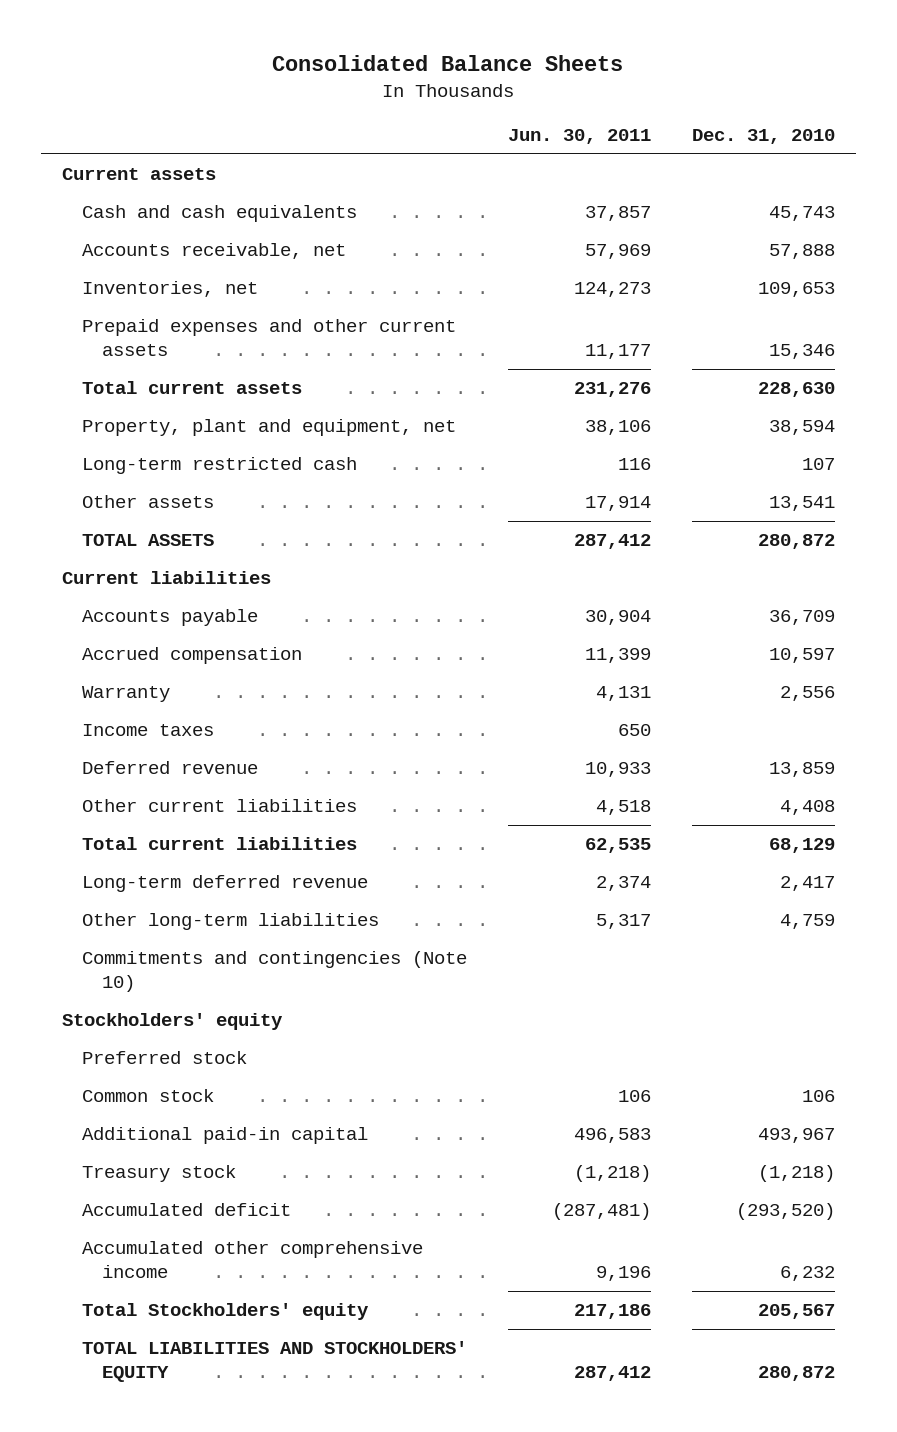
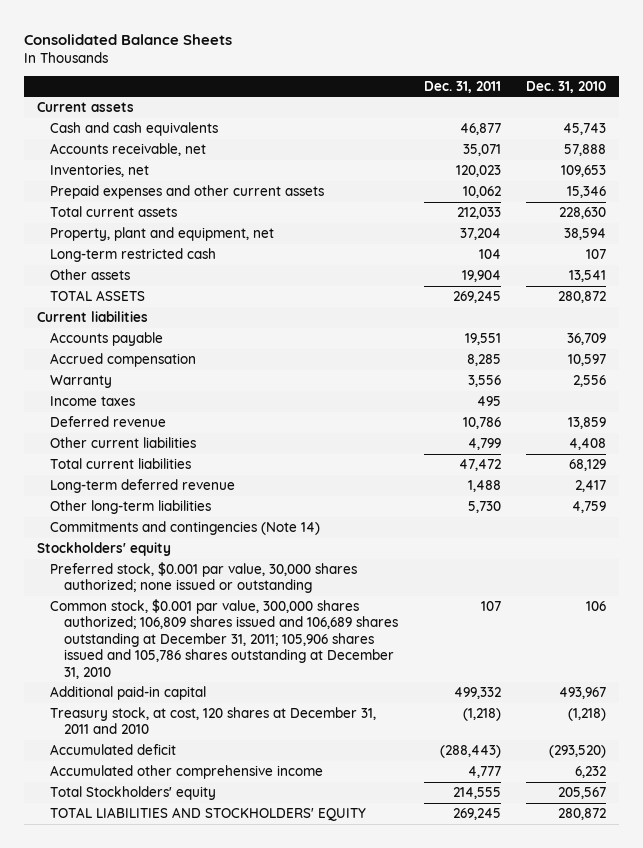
- | Jun. 30, 2011 | Dec. 31, 2010
+ | Dec. 31, 2011 | Dec. 31, 2010
- Commitments and contingencies (Note 10)
+ Commitments and contingencies (Note 14)
- Preferred stock
- Common stock | 106 | 106
+ Preferred stock, $0.001 par value, 30,000 shares authorized; none issued or outstanding
+ Common stock, $0.001 par value, 300,000 shares authorized; 106,809 shares issued and 106,689 shares outstanding at December 31, 2011; 105,906 shares issued and 105,786 shares outstanding at December 31, 2010 | 107 | 106
- Treasury stock | (1,218) | (1,218)
+ Treasury stock, at cost, 120 shares at December 31, 2011 and 2010 | (1,218) | (1,218)

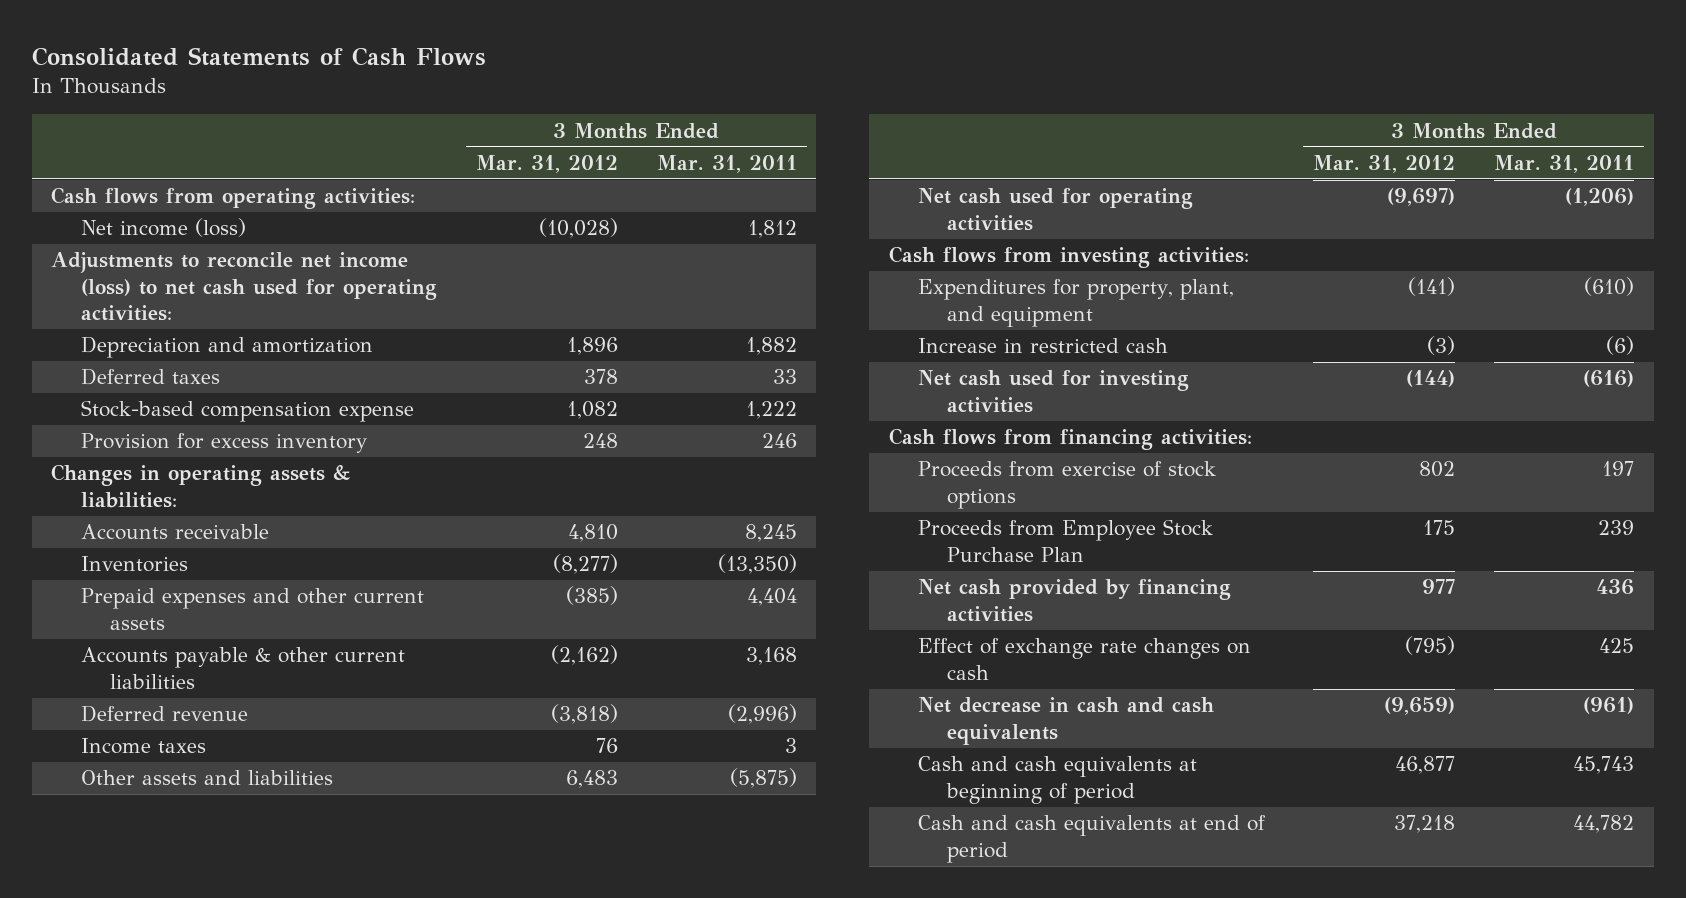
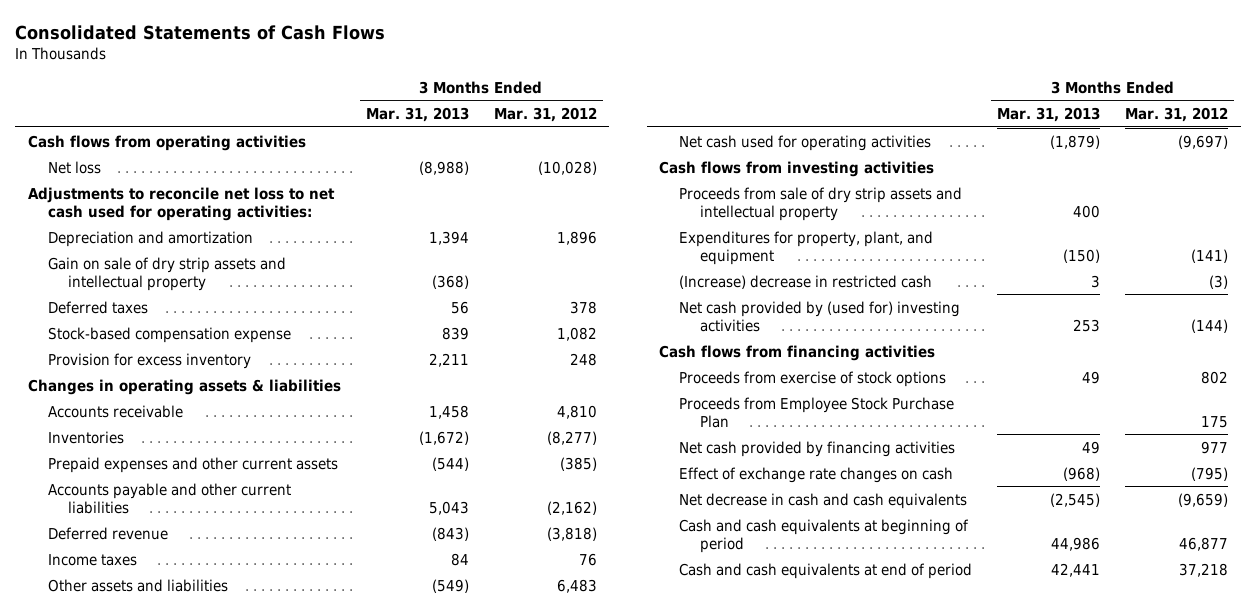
- | 3 Months Ended Mar. 31, 2012 | 3 Months Ended Mar. 31, 2011
+ | 3 Months Ended Mar. 31, 2013 | 3 Months Ended Mar. 31, 2012
- Cash flows from operating activities:
- Net income (loss) | (10,028) | 1,812
- Adjustments to reconcile net income (loss) to net cash used for operating activities:
+ Cash flows from operating activities
+ Net loss | (8,988) | (10,028)
+ Adjustments to reconcile net loss to net cash used for operating activities:
+ Gain on sale of dry strip assets and intellectual property | (368) |
- Changes in operating assets & liabilities:
+ Changes in operating assets & liabilities
- Accounts payable & other current liabilities | (2,162) | 3,168
+ Accounts payable and other current liabilities | 5,043 | (2,162)
- Cash flows from investing activities:
+ Cash flows from investing activities
+ Proceeds from sale of dry strip assets and intellectual property | 400 |
- Increase in restricted cash | (3) | (6)
- Net cash used for investing activities | (144) | (616)
- Cash flows from financing activities:
+ (Increase) decrease in restricted cash | 3 | (3)
+ Net cash provided by (used for) investing activities | 253 | (144)
+ Cash flows from financing activities

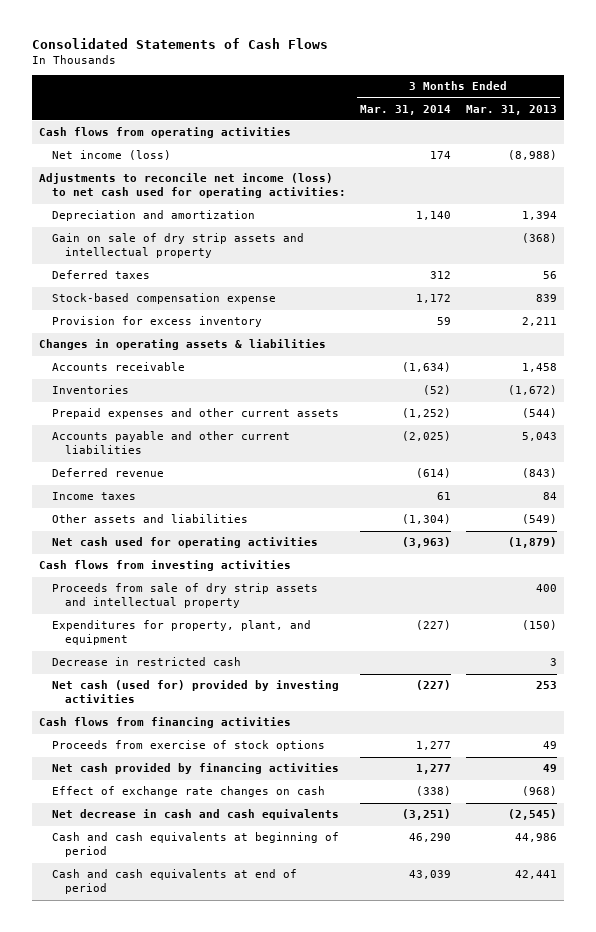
- | 3 Months Ended Mar. 31, 2013 | 3 Months Ended Mar. 31, 2012
+ | 3 Months Ended Mar. 31, 2014 | 3 Months Ended Mar. 31, 2013
- Net loss | (8,988) | (10,028)
- Adjustments to reconcile net loss to net cash used for operating activities:
+ Net income (loss) | 174 | (8,988)
+ Adjustments to reconcile net income (loss) to net cash used for operating activities:
- (Increase) decrease in restricted cash | 3 | (3)
- Net cash provided by (used for) investing activities | 253 | (144)
+ Decrease in restricted cash | | 3
+ Net cash (used for) provided by investing activities | (227) | 253
- Proceeds from Employee Stock Purchase Plan | | 175

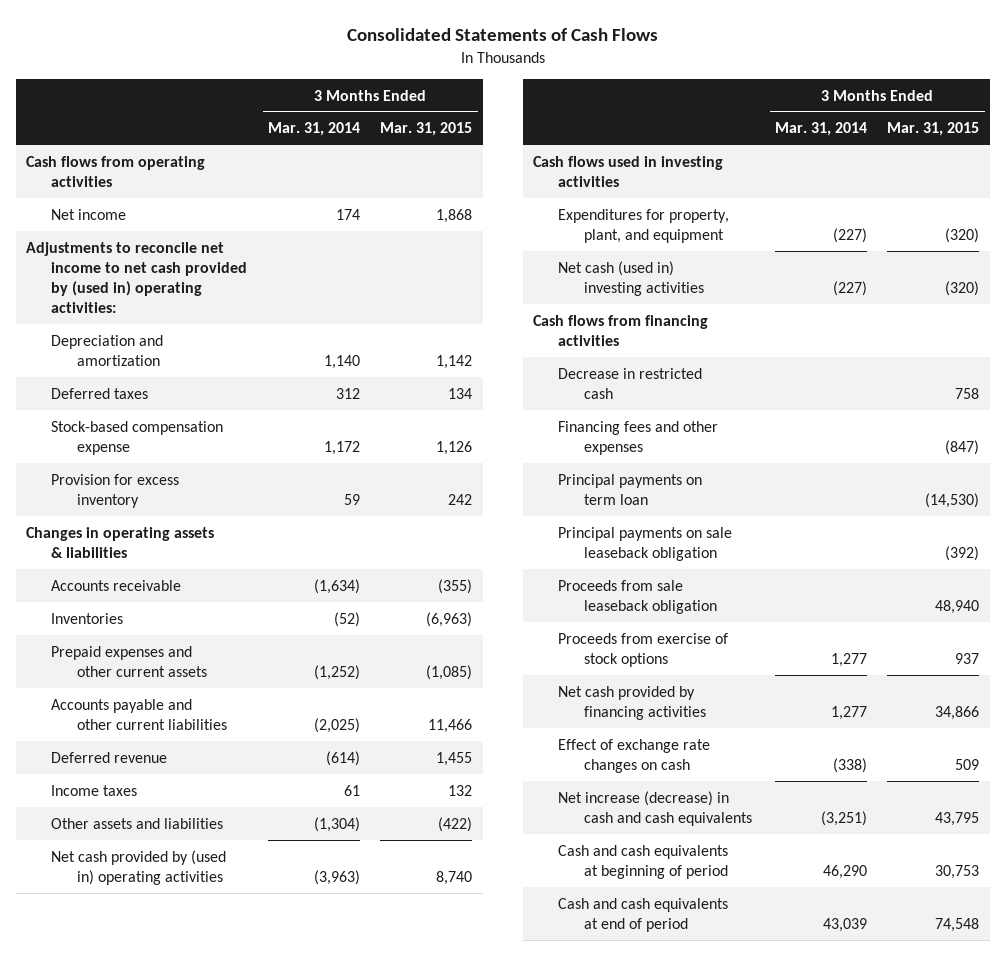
- | 3 Months Ended Mar. 31, 2014 | 3 Months Ended Mar. 31, 2013
+ | 3 Months Ended Mar. 31, 2014 | 3 Months Ended Mar. 31, 2015
- Net income (loss) | 174 | (8,988)
- Adjustments to reconcile net income (loss) to net cash used for operating activities:
+ Net income | 174 | 1,868
+ Adjustments to reconcile net income to net cash provided by (used in) operating activities:
- Gain on sale of dry strip assets and intellectual property | | (368)
- Net cash used for operating activities | (3,963) | (1,879)
- Cash flows from investing activities
- Proceeds from sale of dry strip assets and intellectual property | | 400
+ Net cash provided by (used in) operating activities | (3,963) | 8,740
+ Cash flows used in investing activities
- Net cash (used for) provided by investing activities | (227) | 253
+ Net cash (used in) investing activities | (227) | (320)
moved down: Decrease in restricted cash | | 758
+ Financing fees and other expenses | | (847)
+ Principal payments on term loan | | (14,530)
+ Principal payments on sale leaseback obligation | | (392)
+ Proceeds from sale leaseback obligation | | 48,940
- Net decrease in cash and cash equivalents | (3,251) | (2,545)
+ Net increase (decrease) in cash and cash equivalents | (3,251) | 43,795

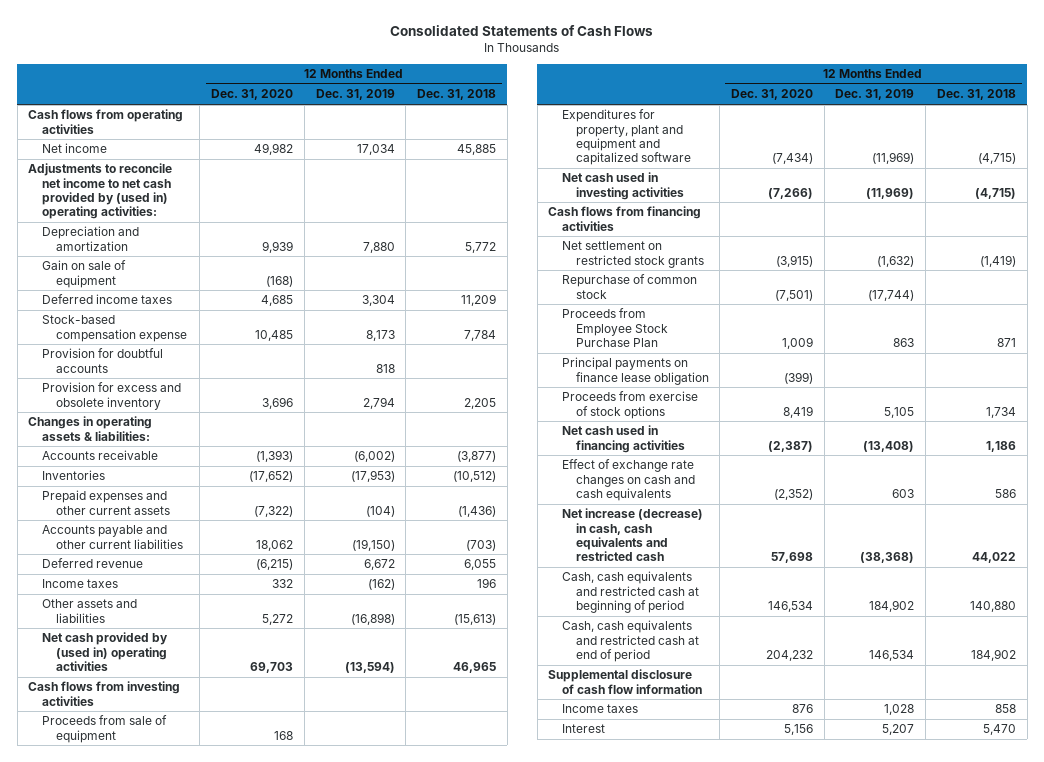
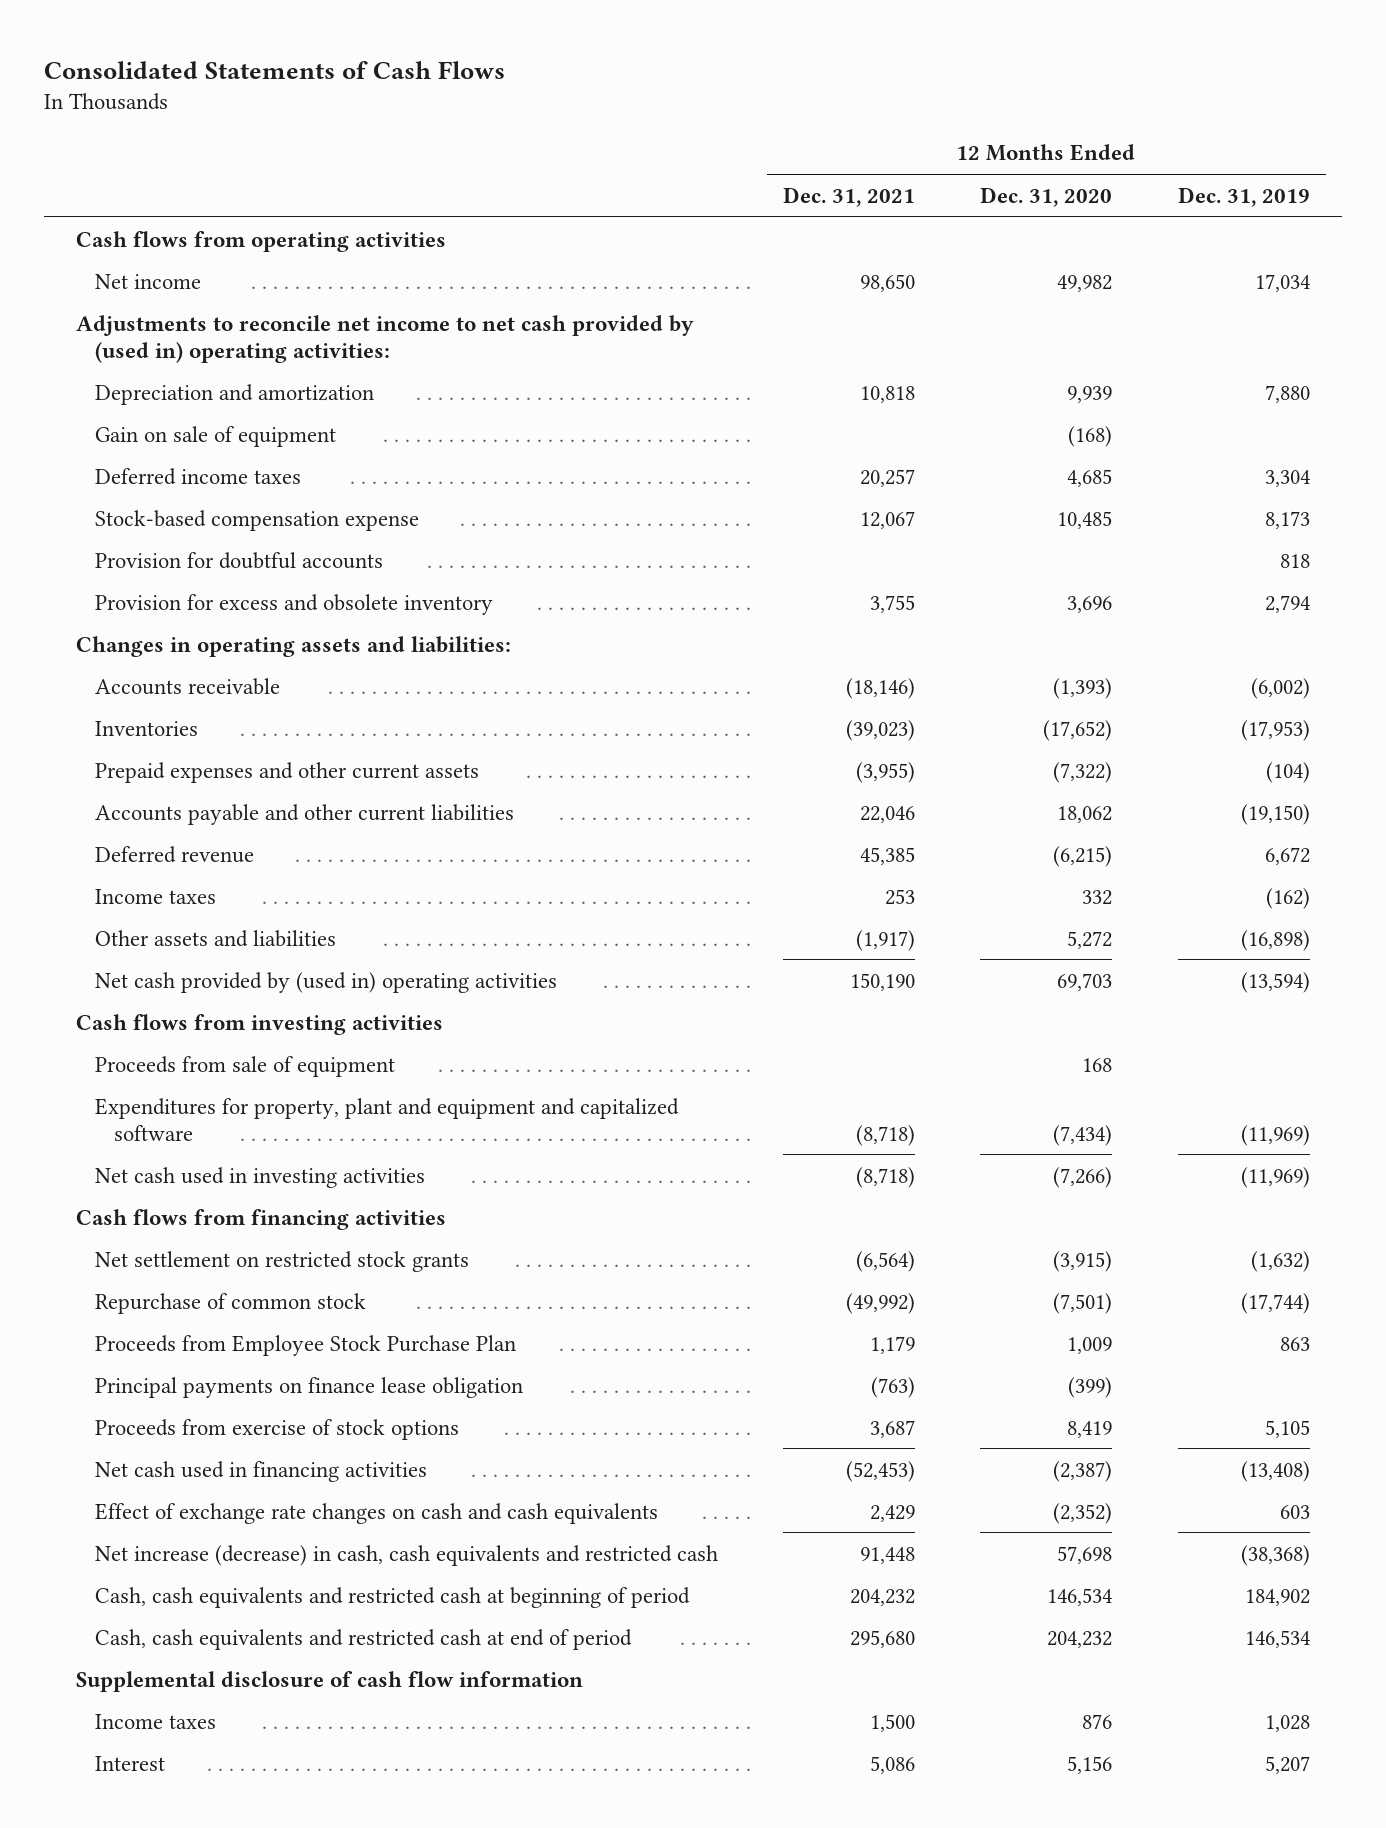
- | 12 Months Ended Dec. 31, 2020 | 12 Months Ended Dec. 31, 2019 | 12 Months Ended Dec. 31, 2018
+ | 12 Months Ended Dec. 31, 2021 | 12 Months Ended Dec. 31, 2020 | 12 Months Ended Dec. 31, 2019
- Changes in operating assets & liabilities:
+ Changes in operating assets and liabilities:

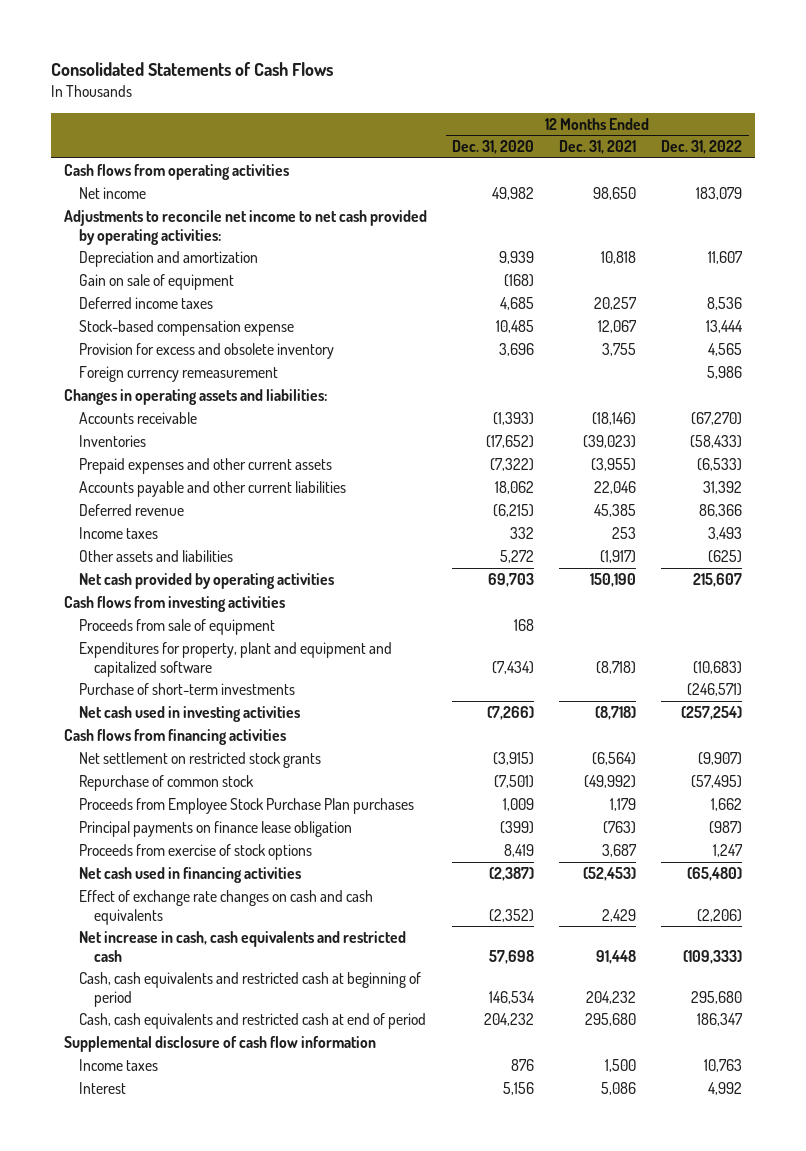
- | 12 Months Ended Dec. 31, 2021 | 12 Months Ended Dec. 31, 2020 | 12 Months Ended Dec. 31, 2019
+ | 12 Months Ended Dec. 31, 2020 | 12 Months Ended Dec. 31, 2021 | 12 Months Ended Dec. 31, 2022
- Adjustments to reconcile net income to net cash provided by (used in) operating activities:
+ Adjustments to reconcile net income to net cash provided by operating activities:
- Provision for doubtful accounts | | | 818
+ Foreign currency remeasurement | | | 5,986
- Net cash provided by (used in) operating activities | 150,190 | 69,703 | (13,594)
+ Net cash provided by operating activities | 69,703 | 150,190 | 215,607
+ Purchase of short-term investments | | | (246,571)
- Proceeds from Employee Stock Purchase Plan | 1,179 | 1,009 | 863
+ Proceeds from Employee Stock Purchase Plan purchases | 1,009 | 1,179 | 1,662
- Net increase (decrease) in cash, cash equivalents and restricted cash | 91,448 | 57,698 | (38,368)
+ Net increase in cash, cash equivalents and restricted cash | 57,698 | 91,448 | (109,333)

